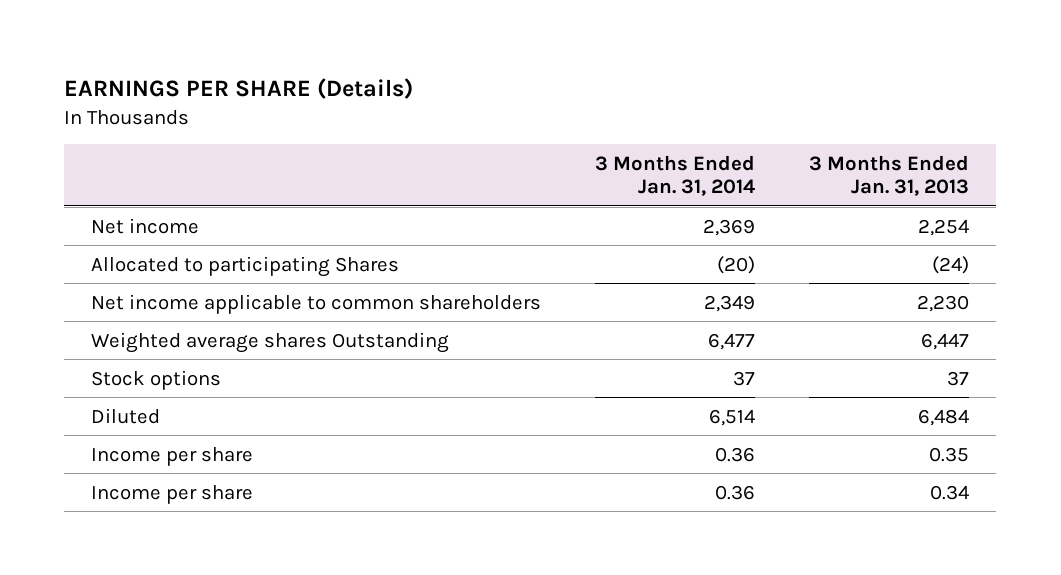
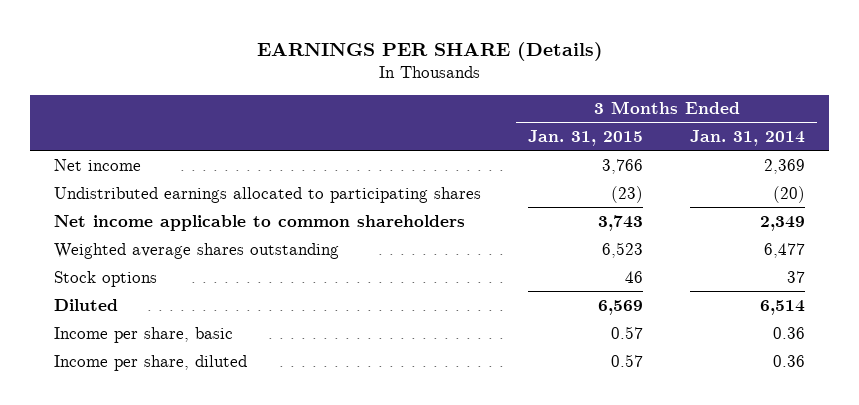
- | 3 Months Ended Jan. 31, 2014 | 3 Months Ended Jan. 31, 2013
+ | 3 Months Ended Jan. 31, 2015 | 3 Months Ended Jan. 31, 2014
- Allocated to participating Shares | (20) | (24)
+ Undistributed earnings allocated to participating shares | (23) | (20)
- Weighted average shares Outstanding | 6,477 | 6,447
+ Weighted average shares outstanding | 6,523 | 6,477
- Income per share | 0.36 | 0.35
- Income per share | 0.36 | 0.34
+ Income per share, basic | 0.57 | 0.36
+ Income per share, diluted | 0.57 | 0.36

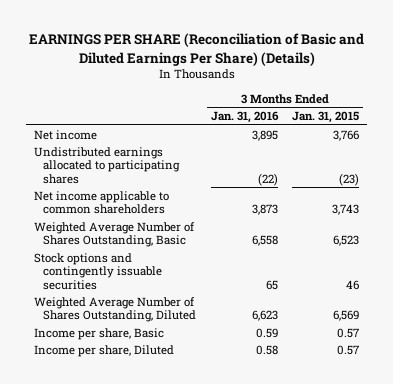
- EARNINGS PER SHARE (Details)
+ EARNINGS PER SHARE (Reconciliation of Basic and Diluted Earnings Per Share) (Details)
- | 3 Months Ended Jan. 31, 2015 | 3 Months Ended Jan. 31, 2014
+ | 3 Months Ended Jan. 31, 2016 | 3 Months Ended Jan. 31, 2015
- Weighted average shares outstanding | 6,523 | 6,477
- Stock options | 46 | 37
- Diluted | 6,569 | 6,514
- Income per share, basic | 0.57 | 0.36
- Income per share, diluted | 0.57 | 0.36
+ Weighted Average Number of Shares Outstanding, Basic | 6,558 | 6,523
+ Stock options and contingently issuable securities | 65 | 46
+ Weighted Average Number of Shares Outstanding, Diluted | 6,623 | 6,569
+ Income per share, Basic | 0.59 | 0.57
+ Income per share, Diluted | 0.58 | 0.57

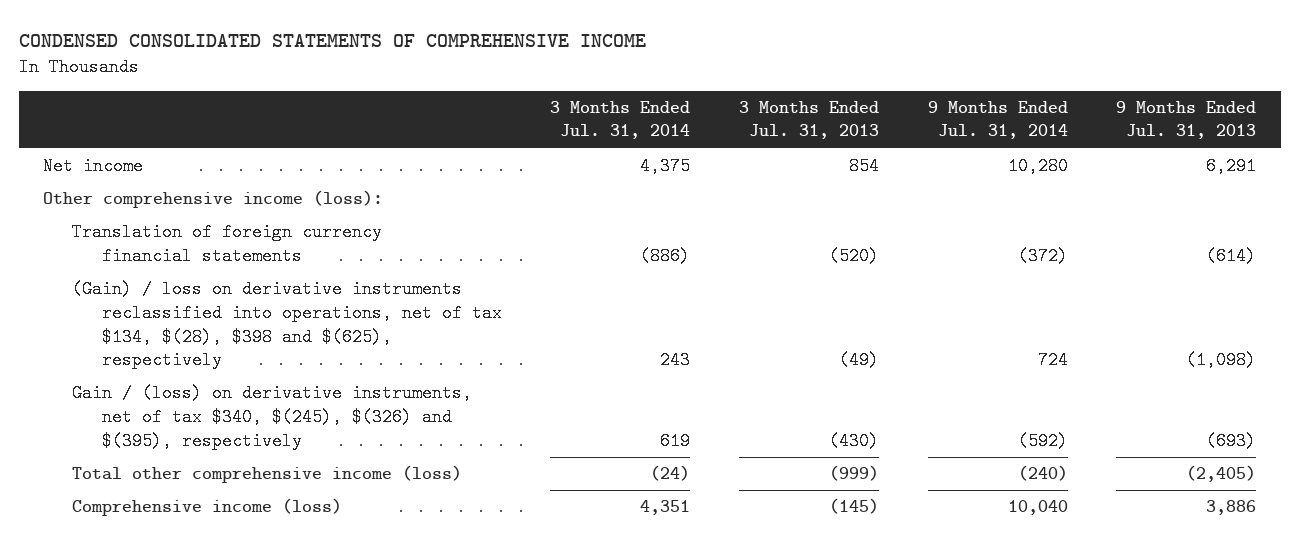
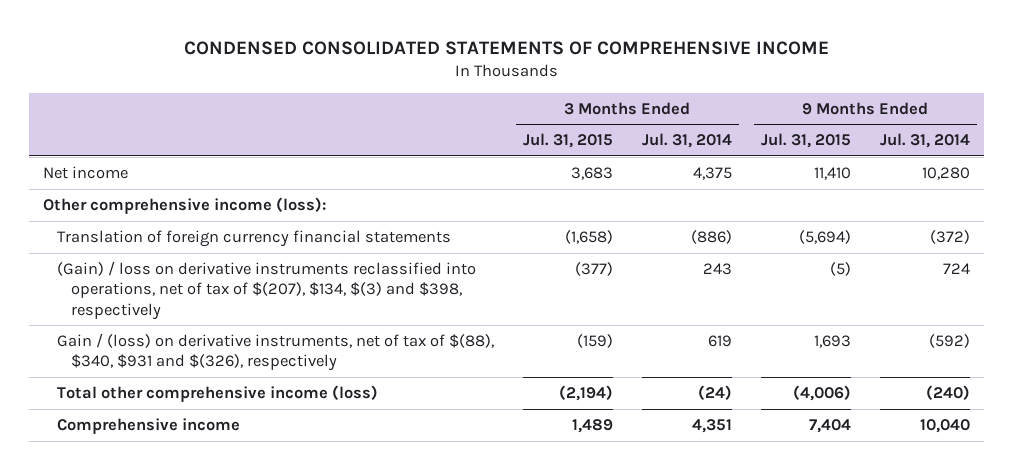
- | 3 Months Ended Jul. 31, 2014 | 3 Months Ended Jul. 31, 2013 | 9 Months Ended Jul. 31, 2014 | 9 Months Ended Jul. 31, 2013
+ | 3 Months Ended Jul. 31, 2015 | 3 Months Ended Jul. 31, 2014 | 9 Months Ended Jul. 31, 2015 | 9 Months Ended Jul. 31, 2014
- (Gain) / loss on derivative instruments reclassified into operations, net of tax $134, $(28), $398 and $(625), respectively | 243 | (49) | 724 | (1,098)
- Gain / (loss) on derivative instruments, net of tax $340, $(245), $(326) and $(395), respectively | 619 | (430) | (592) | (693)
+ (Gain) / loss on derivative instruments reclassified into operations, net of tax of $(207), $134, $(3) and $398, respectively | (377) | 243 | (5) | 724
+ Gain / (loss) on derivative instruments, net of tax of $(88), $340, $931 and $(326), respectively | (159) | 619 | 1,693 | (592)
- Comprehensive income (loss) | 4,351 | (145) | 10,040 | 3,886
+ Comprehensive income | 1,489 | 4,351 | 7,404 | 10,040

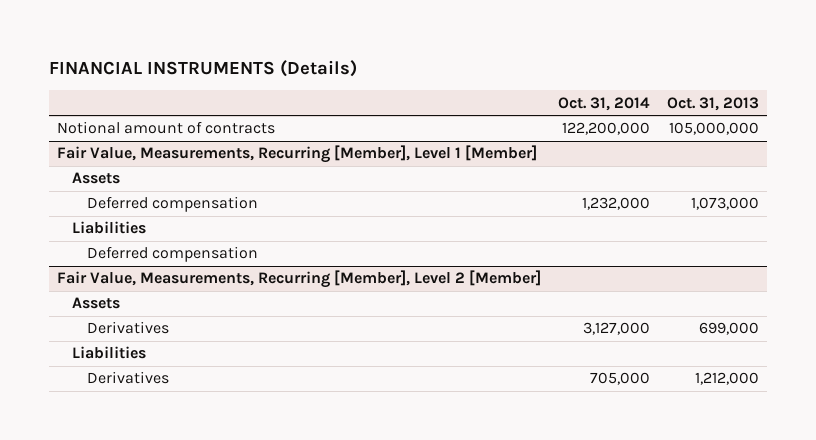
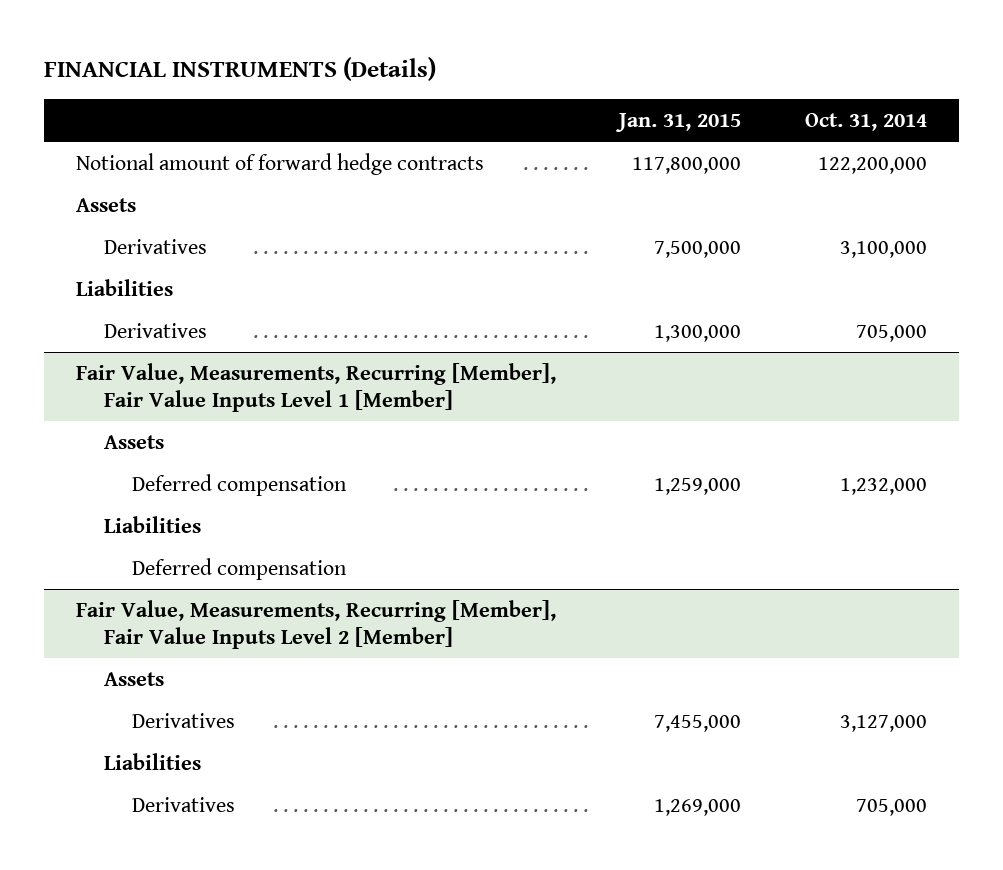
- | Oct. 31, 2014 | Oct. 31, 2013
+ | Jan. 31, 2015 | Oct. 31, 2014
- Notional amount of contracts | 122,200,000 | 105,000,000
- Fair Value, Measurements, Recurring [Member], Level 1 [Member]
+ Notional amount of forward hedge contracts | 117,800,000 | 122,200,000
+ Derivatives | 7,500,000 | 3,100,000
+ Liabilities
+ Derivatives | 1,300,000 | 705,000
+ Fair Value, Measurements, Recurring [Member], Fair Value Inputs Level 1 [Member]
+ Assets
- Fair Value, Measurements, Recurring [Member], Level 2 [Member]
+ Fair Value, Measurements, Recurring [Member], Fair Value Inputs Level 2 [Member]

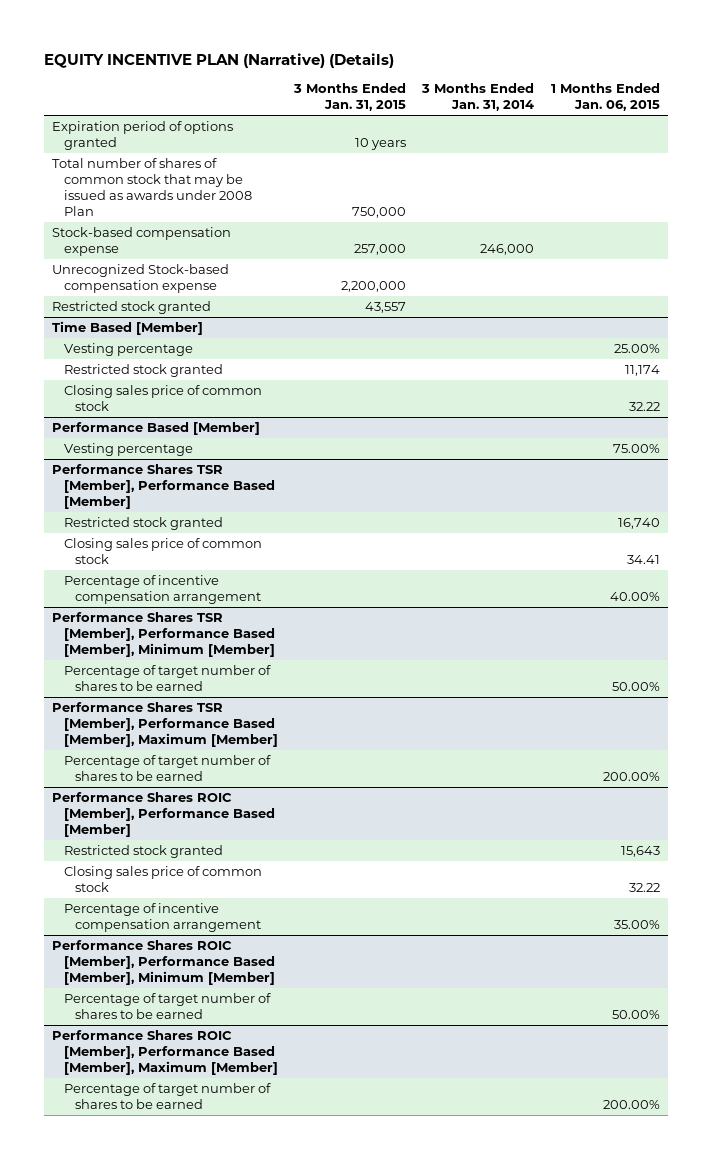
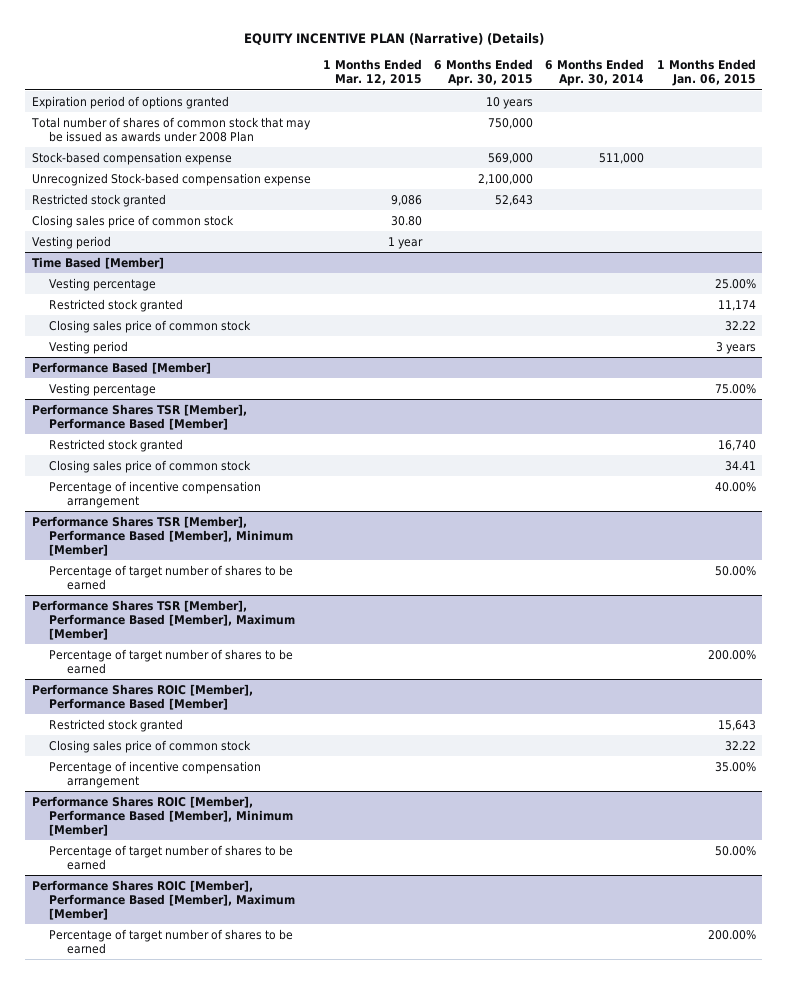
- | 3 Months Ended Jan. 31, 2015 | 3 Months Ended Jan. 31, 2014 | 1 Months Ended Jan. 06, 2015
+ | 1 Months Ended Mar. 12, 2015 | 6 Months Ended Apr. 30, 2015 | 6 Months Ended Apr. 30, 2014 | 1 Months Ended Jan. 06, 2015
+ Closing sales price of common stock | 30.80 | | |
+ Vesting period | 1 year | | |
@ Time Based [Member]
+ Vesting period | | | | 3 years

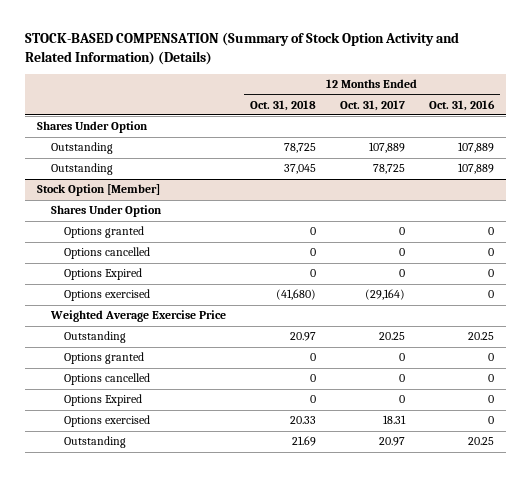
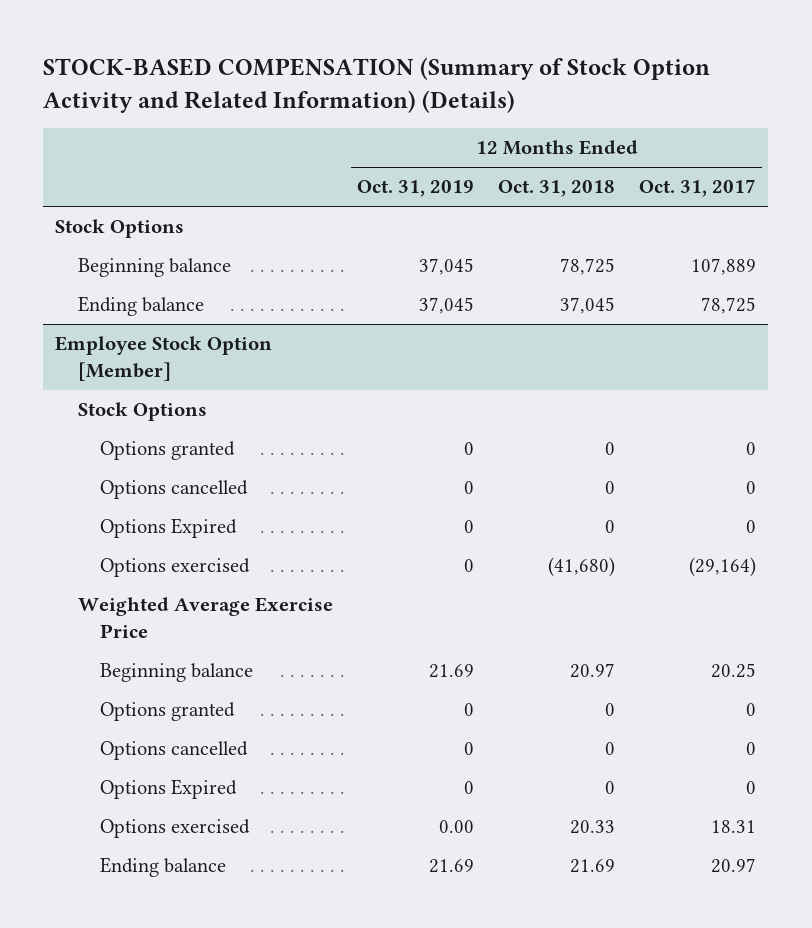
- | 12 Months Ended Oct. 31, 2018 | 12 Months Ended Oct. 31, 2017 | 12 Months Ended Oct. 31, 2016
+ | 12 Months Ended Oct. 31, 2019 | 12 Months Ended Oct. 31, 2018 | 12 Months Ended Oct. 31, 2017
- Shares Under Option
- Outstanding | 78,725 | 107,889 | 107,889
- Outstanding | 37,045 | 78,725 | 107,889
- Stock Option [Member]
- Shares Under Option
+ Stock Options
+ Beginning balance | 37,045 | 78,725 | 107,889
+ Ending balance | 37,045 | 37,045 | 78,725
+ Employee Stock Option [Member]
+ Stock Options
- Outstanding | 20.97 | 20.25 | 20.25
+ Beginning balance | 21.69 | 20.97 | 20.25
- Outstanding | 21.69 | 20.97 | 20.25
+ Ending balance | 21.69 | 21.69 | 20.97

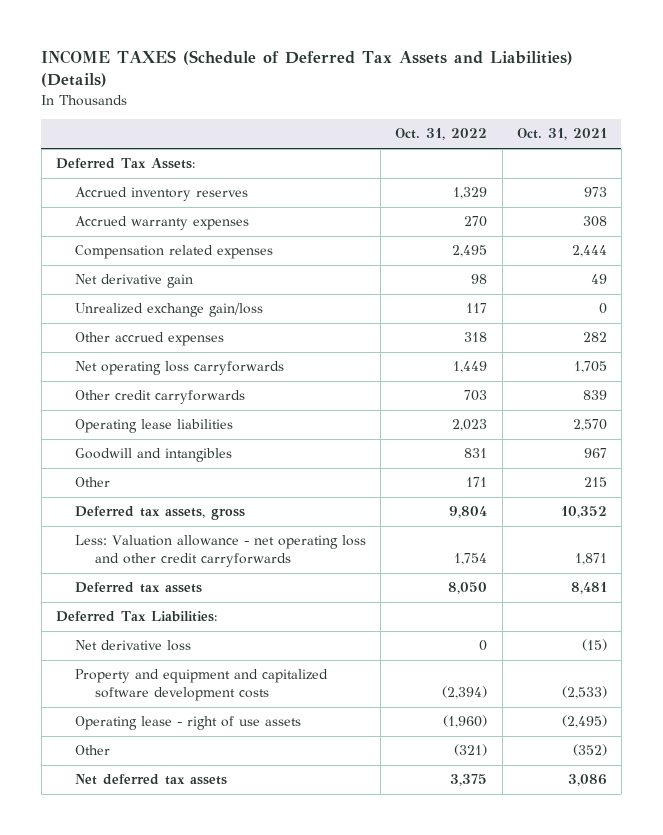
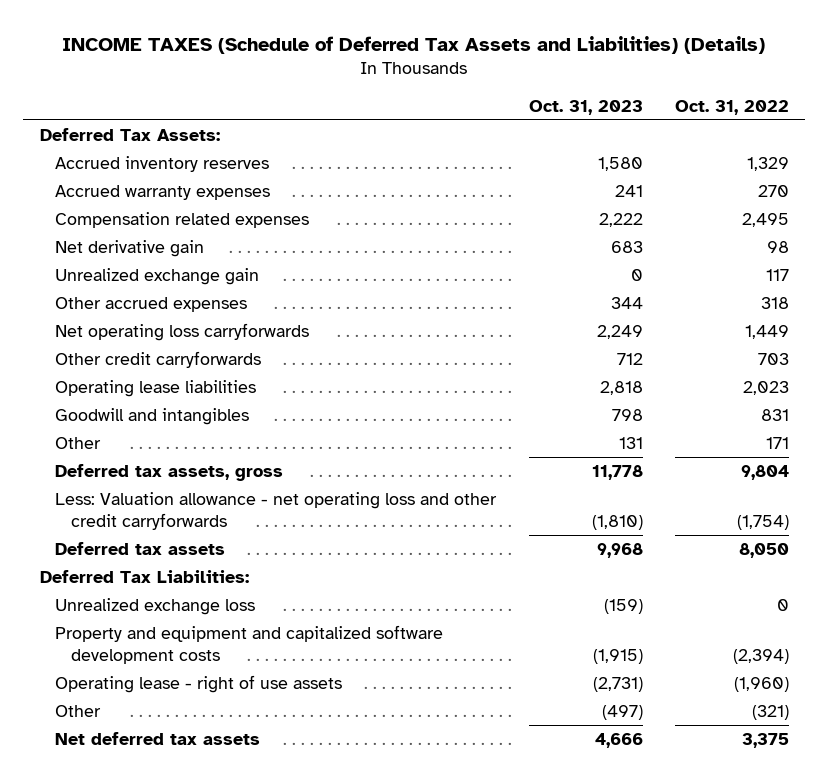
- | Oct. 31, 2022 | Oct. 31, 2021
+ | Oct. 31, 2023 | Oct. 31, 2022
- Unrealized exchange gain/loss | 117 | 0
+ Unrealized exchange gain | 0 | 117
- Less: Valuation allowance - net operating loss and other credit carryforwards | 1,754 | 1,871
+ Less: Valuation allowance - net operating loss and other credit carryforwards | (1,810) | (1,754)
- Net derivative loss | 0 | (15)
+ Unrealized exchange loss | (159) | 0

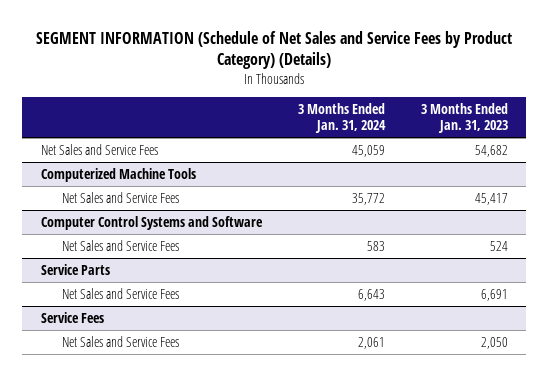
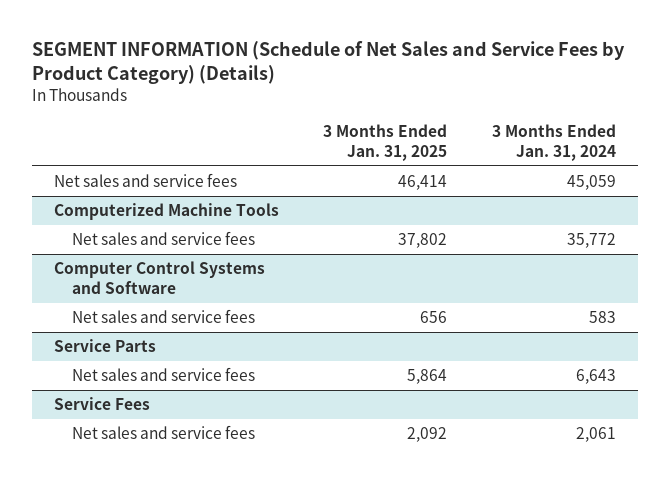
- | 3 Months Ended Jan. 31, 2024 | 3 Months Ended Jan. 31, 2023
+ | 3 Months Ended Jan. 31, 2025 | 3 Months Ended Jan. 31, 2024
- Net Sales and Service Fees | 45,059 | 54,682
+ Net sales and service fees | 46,414 | 45,059
@ Computerized Machine Tools
- Net Sales and Service Fees | 35,772 | 45,417
+ Net sales and service fees | 37,802 | 35,772
@ Computer Control Systems and Software
- Net Sales and Service Fees | 583 | 524
+ Net sales and service fees | 656 | 583
@ Service Parts
- Net Sales and Service Fees | 6,643 | 6,691
+ Net sales and service fees | 5,864 | 6,643
@ Service Fees
- Net Sales and Service Fees | 2,061 | 2,050
+ Net sales and service fees | 2,092 | 2,061

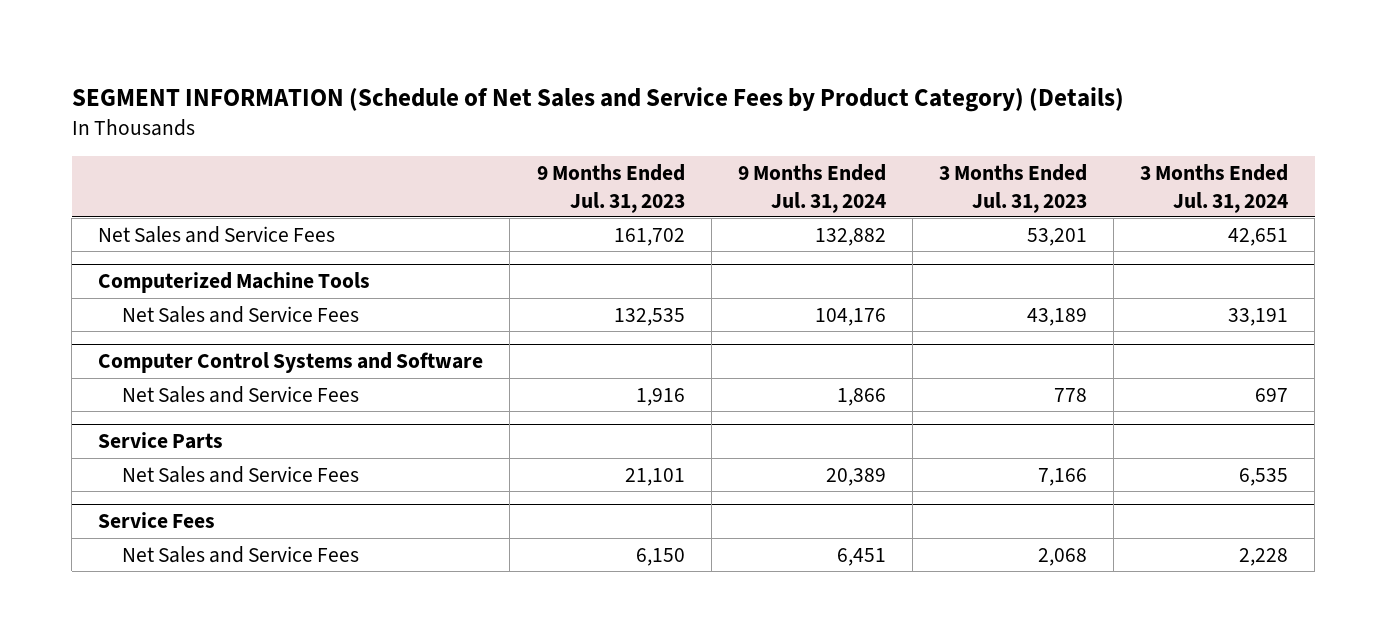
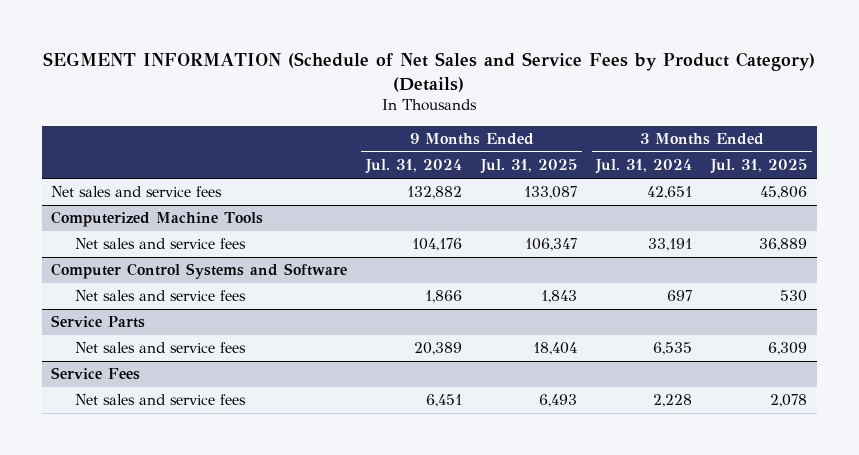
- | 9 Months Ended Jul. 31, 2023 | 9 Months Ended Jul. 31, 2024 | 3 Months Ended Jul. 31, 2023 | 3 Months Ended Jul. 31, 2024
+ | 9 Months Ended Jul. 31, 2024 | 9 Months Ended Jul. 31, 2025 | 3 Months Ended Jul. 31, 2024 | 3 Months Ended Jul. 31, 2025
- Net Sales and Service Fees | 161,702 | 132,882 | 53,201 | 42,651
+ Net sales and service fees | 132,882 | 133,087 | 42,651 | 45,806
@ Computerized Machine Tools
- Net Sales and Service Fees | 132,535 | 104,176 | 43,189 | 33,191
+ Net sales and service fees | 104,176 | 106,347 | 33,191 | 36,889
@ Computer Control Systems and Software
- Net Sales and Service Fees | 1,916 | 1,866 | 778 | 697
+ Net sales and service fees | 1,866 | 1,843 | 697 | 530
@ Service Parts
- Net Sales and Service Fees | 21,101 | 20,389 | 7,166 | 6,535
+ Net sales and service fees | 20,389 | 18,404 | 6,535 | 6,309
@ Service Fees
- Net Sales and Service Fees | 6,150 | 6,451 | 2,068 | 2,228
+ Net sales and service fees | 6,451 | 6,493 | 2,228 | 2,078

